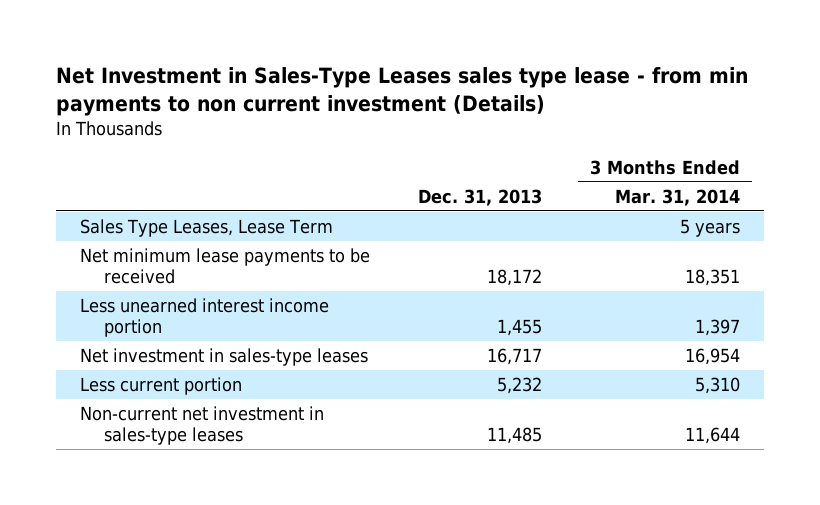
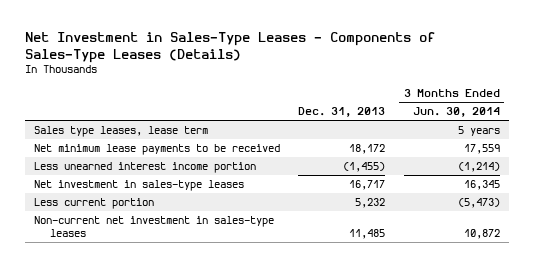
- Net Investment in Sales-Type Leases sales type lease - from min payments to non current investment (Details)
+ Net Investment in Sales-Type Leases - Components of Sales-Type Leases (Details)
- | Dec. 31, 2013 | 3 Months Ended Mar. 31, 2014
+ | Dec. 31, 2013 | 3 Months Ended Jun. 30, 2014
- Sales Type Leases, Lease Term | | 5 years
+ Sales type leases, lease term | | 5 years
- Less unearned interest income portion | 1,455 | 1,397
+ Less unearned interest income portion | (1,455) | (1,214)

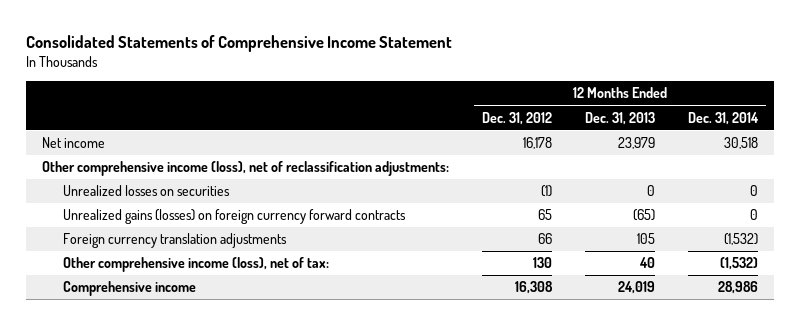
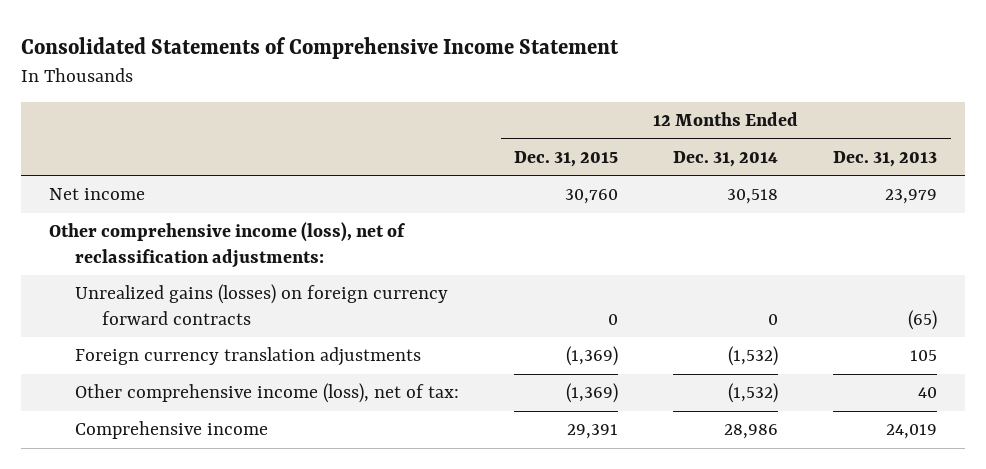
- | 12 Months Ended Dec. 31, 2012 | 12 Months Ended Dec. 31, 2013 | 12 Months Ended Dec. 31, 2014
+ | 12 Months Ended Dec. 31, 2015 | 12 Months Ended Dec. 31, 2014 | 12 Months Ended Dec. 31, 2013
- Unrealized losses on securities | (1) | 0 | 0

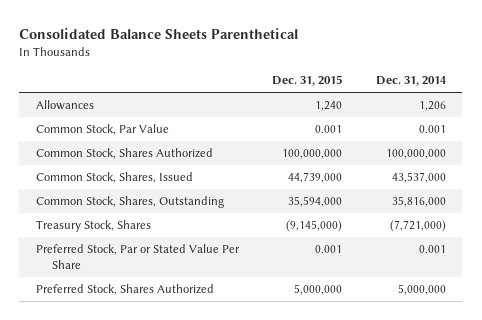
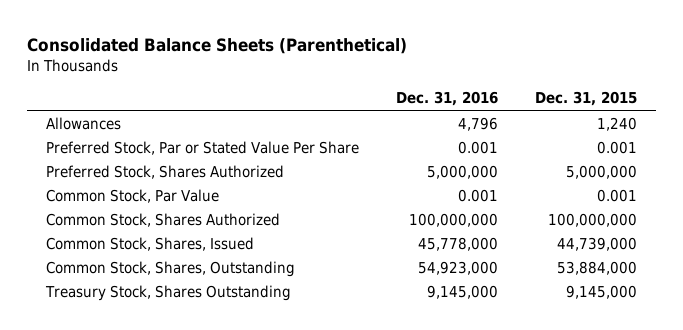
- Consolidated Balance Sheets Parenthetical
+ Consolidated Balance Sheets (Parenthetical)
- | Dec. 31, 2015 | Dec. 31, 2014
+ | Dec. 31, 2016 | Dec. 31, 2015
moved up: Preferred Stock, Par or Stated Value Per Share | 0.001 | 0.001
moved up: Preferred Stock, Shares Authorized | 5,000,000 | 5,000,000
- Common Stock, Shares, Outstanding | 35,594,000 | 35,816,000
- Treasury Stock, Shares | (9,145,000) | (7,721,000)
+ Common Stock, Shares, Outstanding | 54,923,000 | 53,884,000
+ Treasury Stock, Shares Outstanding | 9,145,000 | 9,145,000

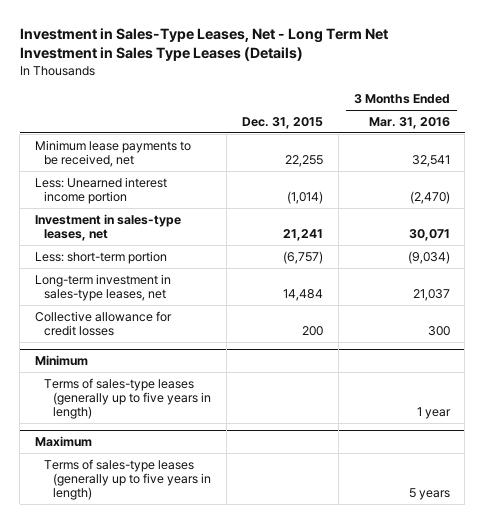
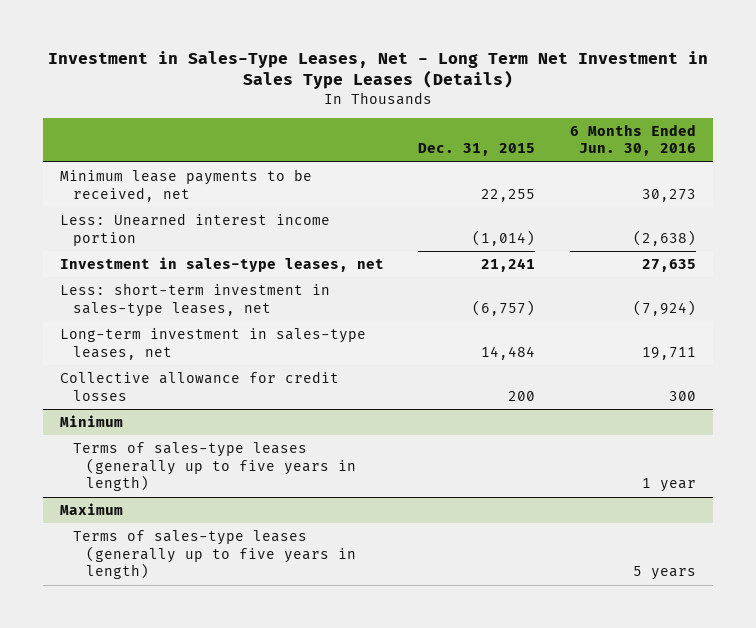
- | Dec. 31, 2015 | 3 Months Ended Mar. 31, 2016
+ | Dec. 31, 2015 | 6 Months Ended Jun. 30, 2016
- Less: short-term portion | (6,757) | (9,034)
+ Less: short-term investment in sales-type leases, net | (6,757) | (7,924)

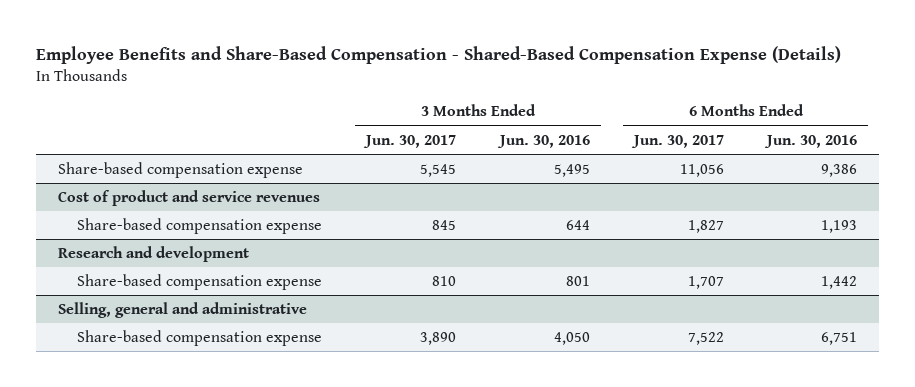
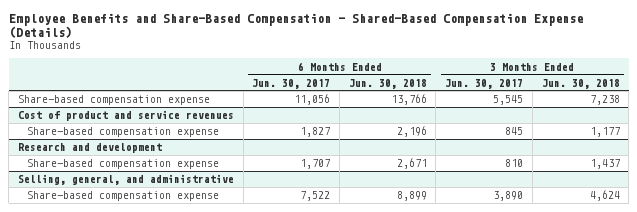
- | 3 Months Ended Jun. 30, 2017 | 3 Months Ended Jun. 30, 2016 | 6 Months Ended Jun. 30, 2017 | 6 Months Ended Jun. 30, 2016
+ | 6 Months Ended Jun. 30, 2017 | 6 Months Ended Jun. 30, 2018 | 3 Months Ended Jun. 30, 2017 | 3 Months Ended Jun. 30, 2018
- Selling, general and administrative
+ Selling, general, and administrative

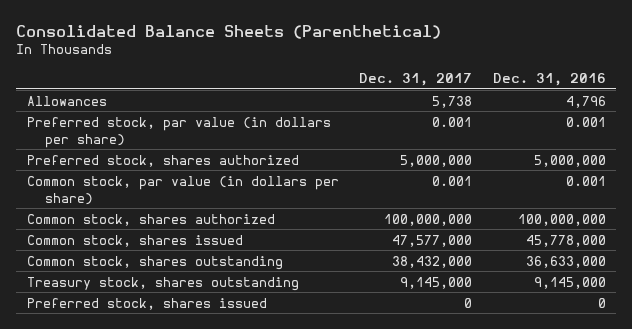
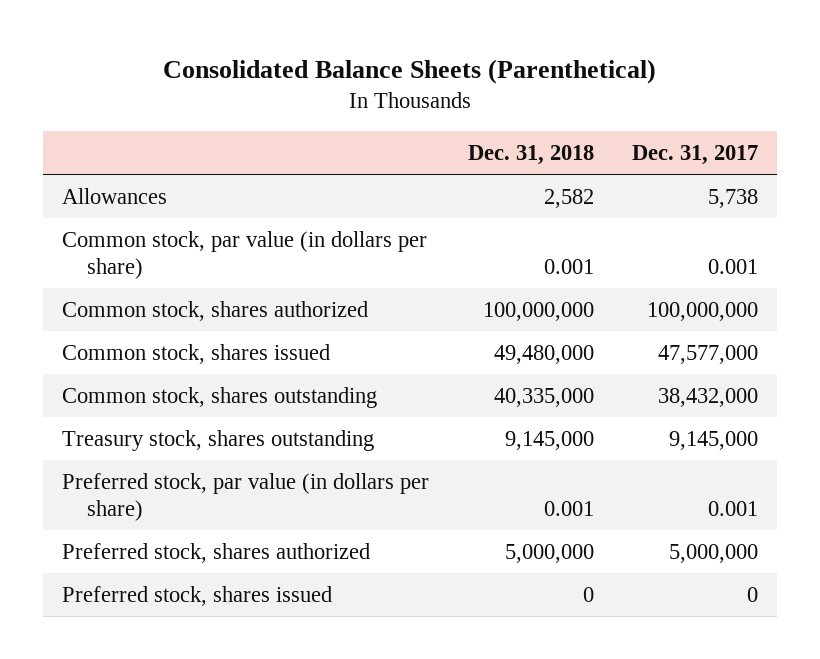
- | Dec. 31, 2017 | Dec. 31, 2016
+ | Dec. 31, 2018 | Dec. 31, 2017
moved down: Preferred stock, par value (in dollars per share) | 0.001 | 0.001
moved down: Preferred stock, shares authorized | 5,000,000 | 5,000,000

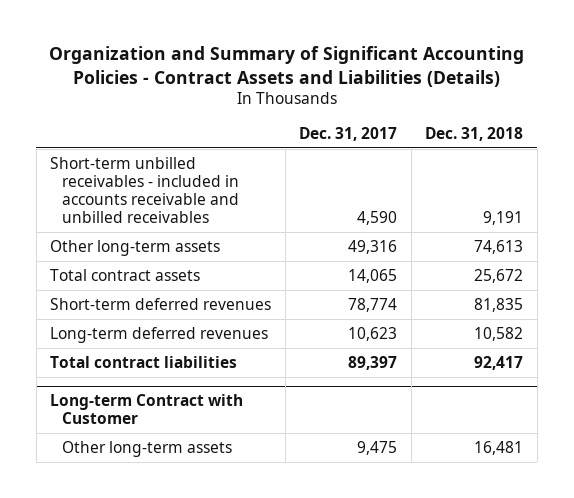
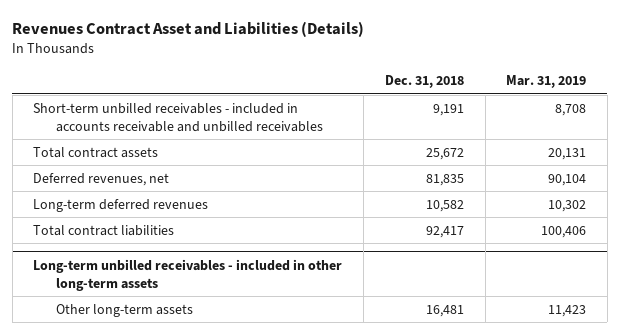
- Organization and Summary of Significant Accounting Policies - Contract Assets and Liabilities (Details)
+ Revenues Contract Asset and Liabilities (Details)
- | Dec. 31, 2017 | Dec. 31, 2018
+ | Dec. 31, 2018 | Mar. 31, 2019
- Other long-term assets | 49,316 | 74,613
- Short-term deferred revenues | 78,774 | 81,835
+ Deferred revenues, net | 81,835 | 90,104
- Long-term Contract with Customer
+ Long-term unbilled receivables - included in other long-term assets

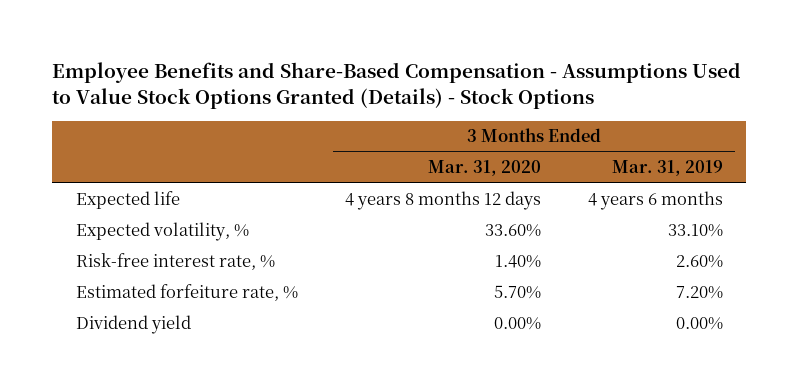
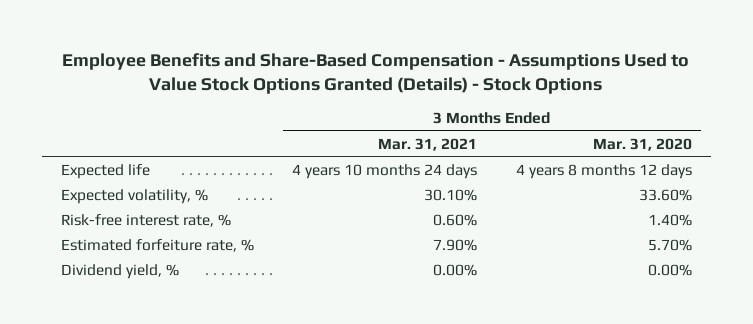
- | 3 Months Ended Mar. 31, 2020 | 3 Months Ended Mar. 31, 2019
+ | 3 Months Ended Mar. 31, 2021 | 3 Months Ended Mar. 31, 2020
- Dividend yield | 0.00% | 0.00%
+ Dividend yield, % | 0.00% | 0.00%

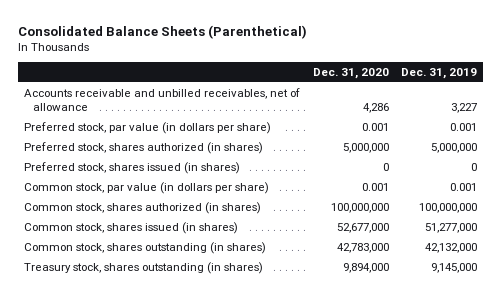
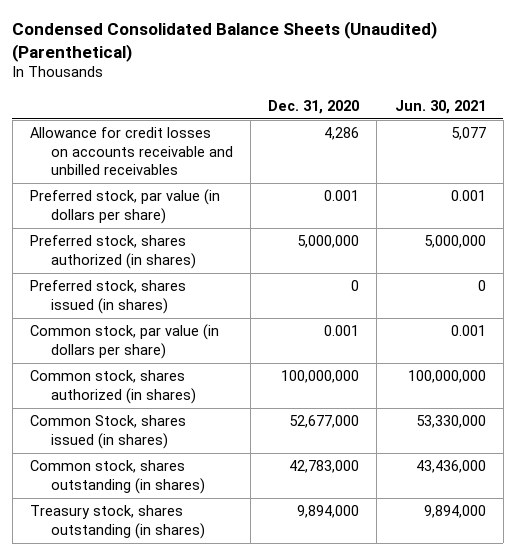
- Consolidated Balance Sheets (Parenthetical)
+ Condensed Consolidated Balance Sheets (Unaudited) (Parenthetical)
- | Dec. 31, 2020 | Dec. 31, 2019
+ | Dec. 31, 2020 | Jun. 30, 2021
- Accounts receivable and unbilled receivables, net of allowance | 4,286 | 3,227
+ Allowance for credit losses on accounts receivable and unbilled receivables | 4,286 | 5,077
- Common stock, shares issued (in shares) | 52,677,000 | 51,277,000
+ Common Stock, shares issued (in shares) | 52,677,000 | 53,330,000

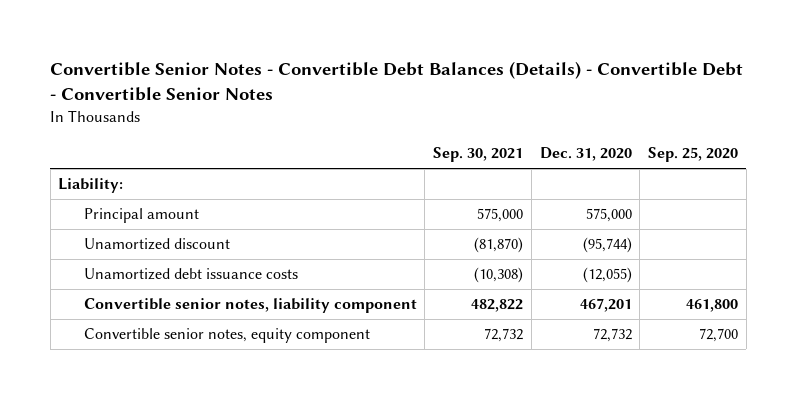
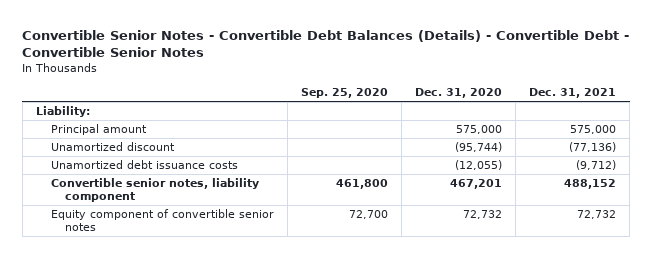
- | Sep. 30, 2021 | Dec. 31, 2020 | Sep. 25, 2020
+ | Sep. 25, 2020 | Dec. 31, 2020 | Dec. 31, 2021
- Convertible senior notes, equity component | 72,732 | 72,732 | 72,700
+ Equity component of convertible senior notes | 72,700 | 72,732 | 72,732

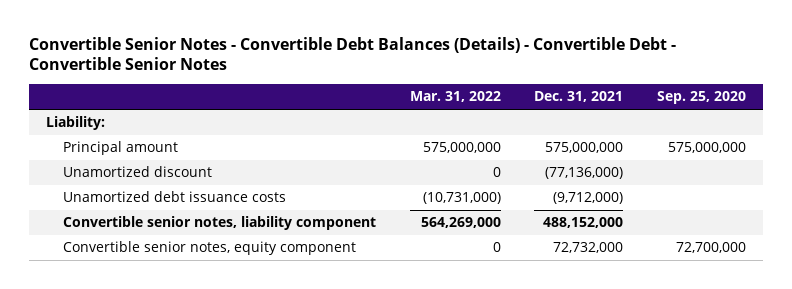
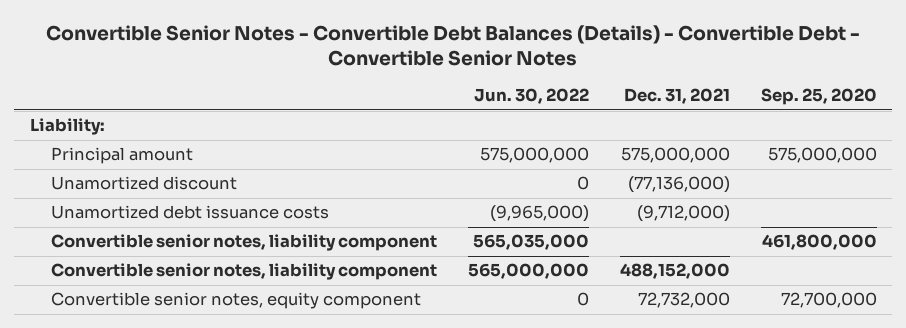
- | Mar. 31, 2022 | Dec. 31, 2021 | Sep. 25, 2020
+ | Jun. 30, 2022 | Dec. 31, 2021 | Sep. 25, 2020
+ Convertible senior notes, liability component | 565,035,000 | | 461,800,000

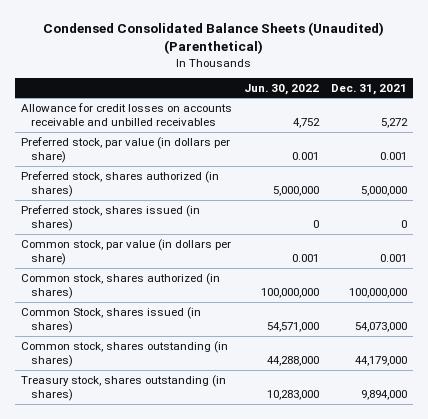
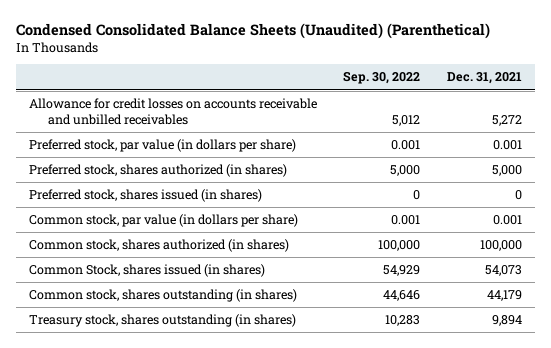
- | Jun. 30, 2022 | Dec. 31, 2021
+ | Sep. 30, 2022 | Dec. 31, 2021
- Preferred stock, shares authorized (in shares) | 5,000,000 | 5,000,000
+ Preferred stock, shares authorized (in shares) | 5,000 | 5,000
- Common stock, shares authorized (in shares) | 100,000,000 | 100,000,000
- Common Stock, shares issued (in shares) | 54,571,000 | 54,073,000
- Common stock, shares outstanding (in shares) | 44,288,000 | 44,179,000
- Treasury stock, shares outstanding (in shares) | 10,283,000 | 9,894,000
+ Common stock, shares authorized (in shares) | 100,000 | 100,000
+ Common Stock, shares issued (in shares) | 54,929 | 54,073
+ Common stock, shares outstanding (in shares) | 44,646 | 44,179
+ Treasury stock, shares outstanding (in shares) | 10,283 | 9,894

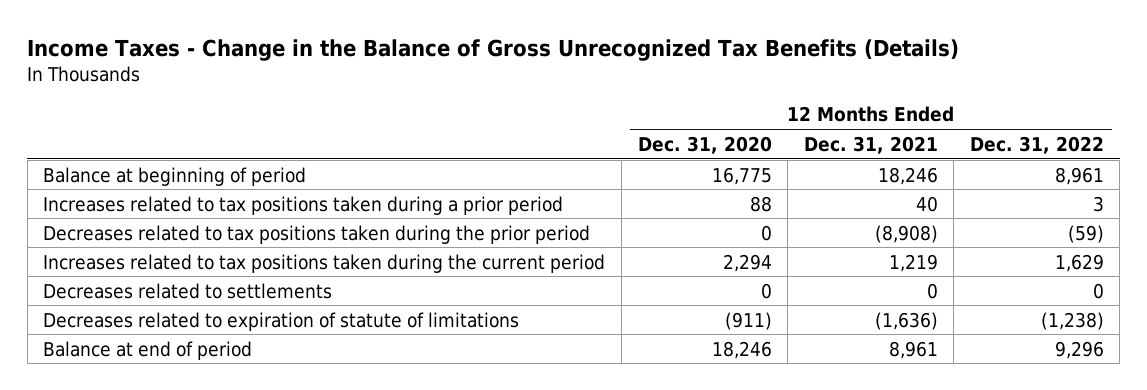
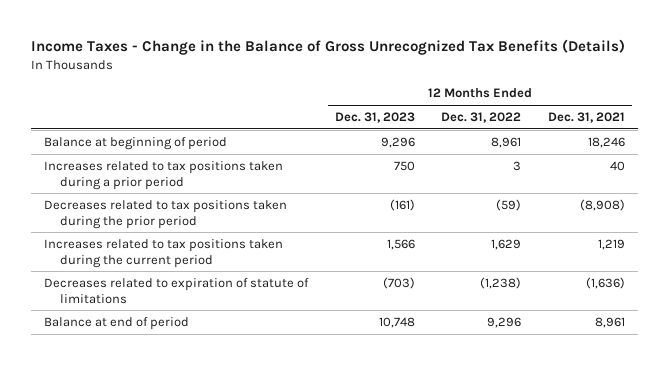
- | 12 Months Ended Dec. 31, 2020 | 12 Months Ended Dec. 31, 2021 | 12 Months Ended Dec. 31, 2022
+ | 12 Months Ended Dec. 31, 2023 | 12 Months Ended Dec. 31, 2022 | 12 Months Ended Dec. 31, 2021
- Decreases related to settlements | 0 | 0 | 0

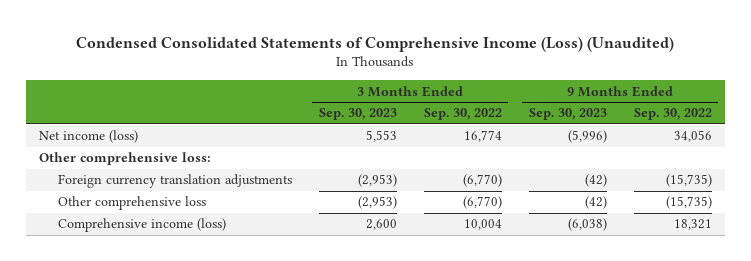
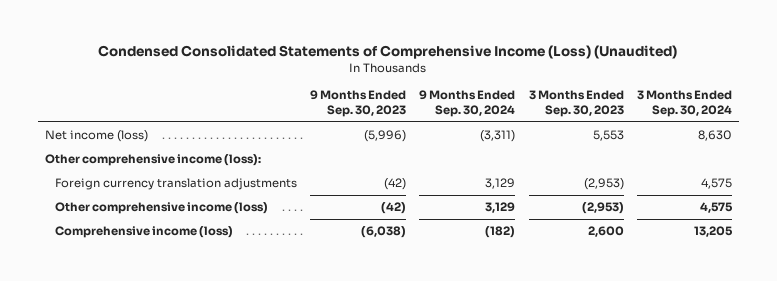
- | 3 Months Ended Sep. 30, 2023 | 3 Months Ended Sep. 30, 2022 | 9 Months Ended Sep. 30, 2023 | 9 Months Ended Sep. 30, 2022
+ | 9 Months Ended Sep. 30, 2023 | 9 Months Ended Sep. 30, 2024 | 3 Months Ended Sep. 30, 2023 | 3 Months Ended Sep. 30, 2024
- Other comprehensive loss:
+ Other comprehensive income (loss):
- Other comprehensive loss | (2,953) | (6,770) | (42) | (15,735)
+ Other comprehensive income (loss) | (42) | 3,129 | (2,953) | 4,575

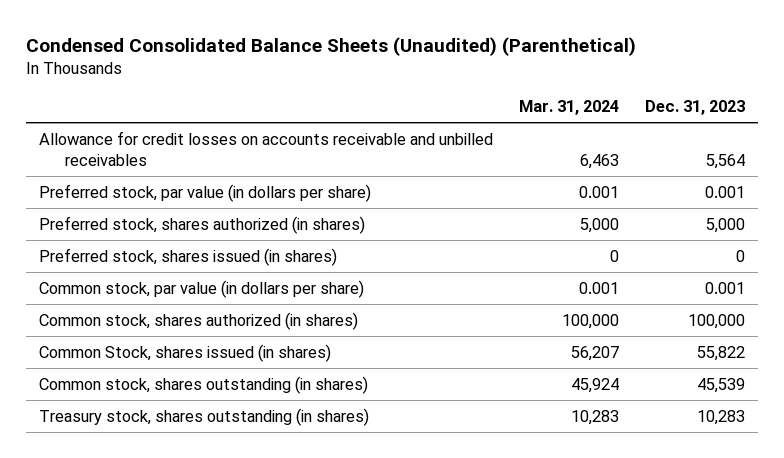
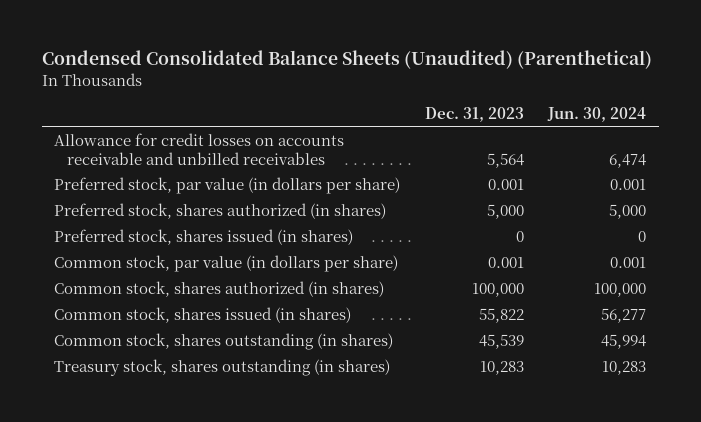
- | Mar. 31, 2024 | Dec. 31, 2023
+ | Dec. 31, 2023 | Jun. 30, 2024
- Common Stock, shares issued (in shares) | 56,207 | 55,822
+ Common stock, shares issued (in shares) | 55,822 | 56,277

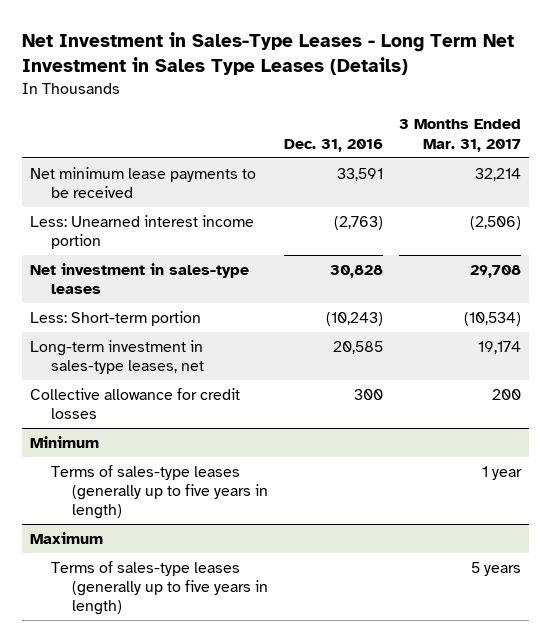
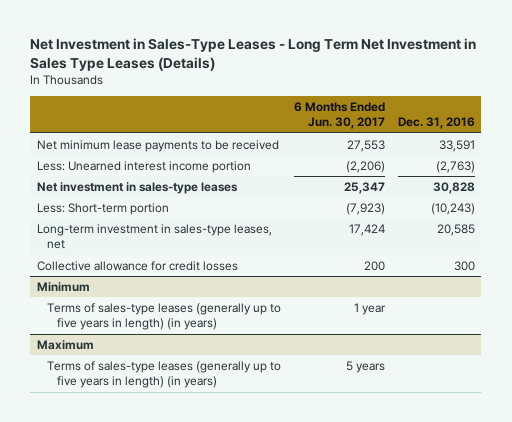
- | Dec. 31, 2016 | 3 Months Ended Mar. 31, 2017
+ | 6 Months Ended Jun. 30, 2017 | Dec. 31, 2016
@ Minimum
- Terms of sales-type leases (generally up to five years in length) | | 1 year
+ Terms of sales-type leases (generally up to five years in length) (in years) | 1 year |
@ Maximum
- Terms of sales-type leases (generally up to five years in length) | | 5 years
+ Terms of sales-type leases (generally up to five years in length) (in years) | 5 years |

